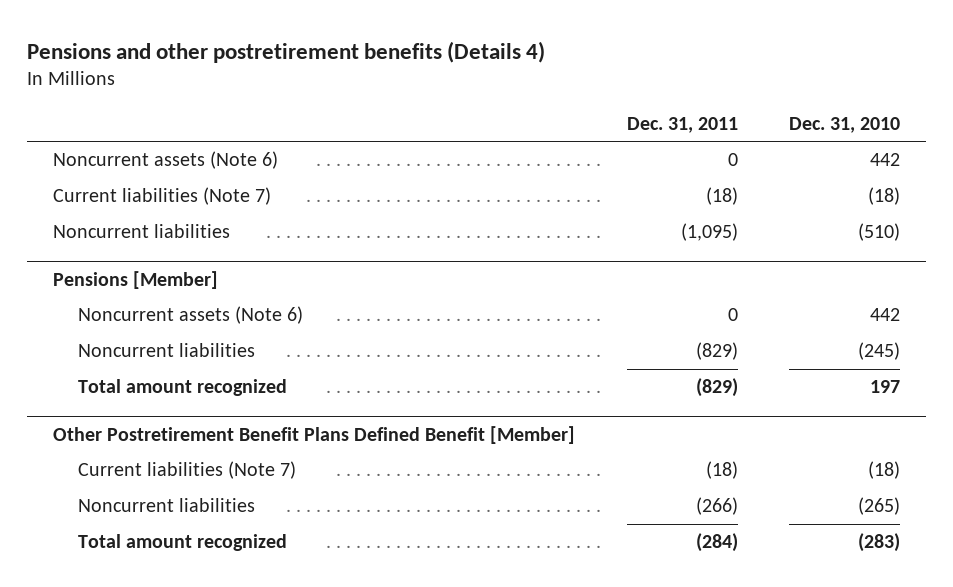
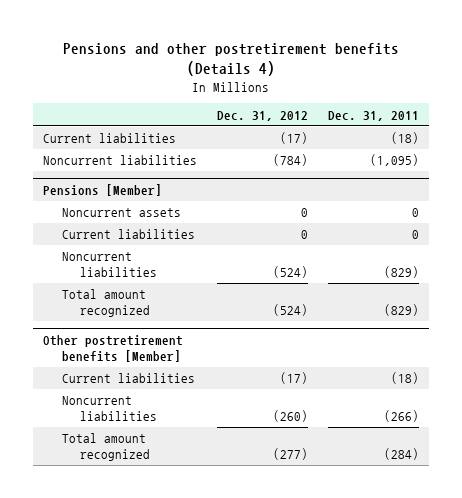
- | Dec. 31, 2011 | Dec. 31, 2010
+ | Dec. 31, 2012 | Dec. 31, 2011
- Noncurrent assets (Note 6) | 0 | 442
- Current liabilities (Note 7) | (18) | (18)
+ Current liabilities | (17) | (18)
@ Pensions [Member]
- Noncurrent assets (Note 6) | 0 | 442
+ Noncurrent assets | 0 | 0
+ Current liabilities | 0 | 0
- Other Postretirement Benefit Plans Defined Benefit [Member]
- Current liabilities (Note 7) | (18) | (18)
+ Other postretirement benefits [Member]
+ Current liabilities | (17) | (18)

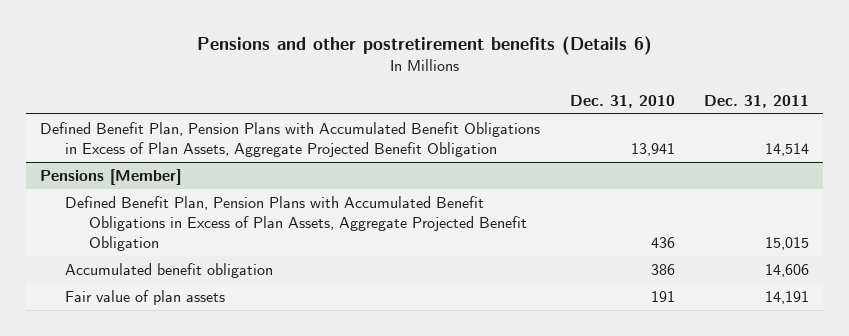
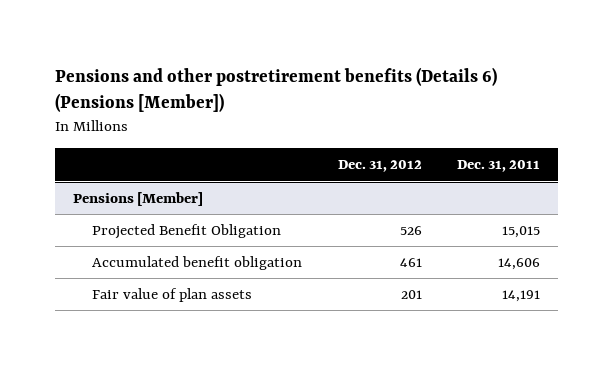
- Pensions and other postretirement benefits (Details 6)
+ Pensions and other postretirement benefits (Details 6) (Pensions [Member])
- | Dec. 31, 2010 | Dec. 31, 2011
+ | Dec. 31, 2012 | Dec. 31, 2011
- Defined Benefit Plan, Pension Plans with Accumulated Benefit Obligations in Excess of Plan Assets, Aggregate Projected Benefit Obligation | 13,941 | 14,514
@ Pensions [Member]
- Defined Benefit Plan, Pension Plans with Accumulated Benefit Obligations in Excess of Plan Assets, Aggregate Projected Benefit Obligation | 436 | 15,015
+ Projected Benefit Obligation | 526 | 15,015

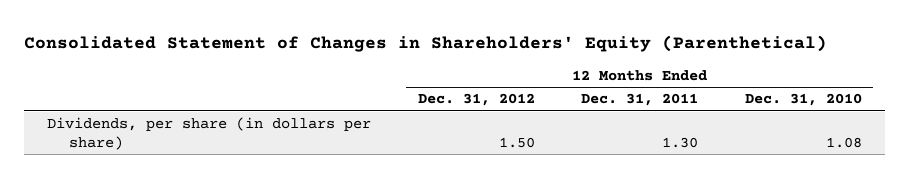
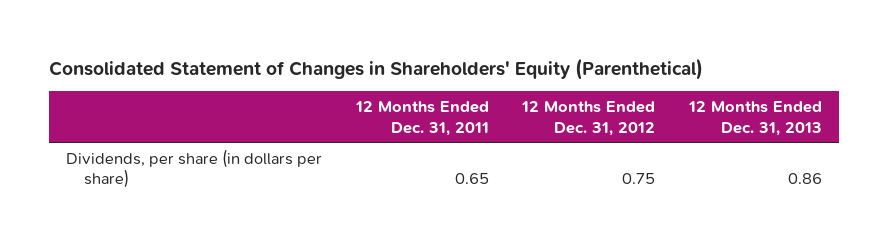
- | 12 Months Ended Dec. 31, 2012 | 12 Months Ended Dec. 31, 2011 | 12 Months Ended Dec. 31, 2010
+ | 12 Months Ended Dec. 31, 2011 | 12 Months Ended Dec. 31, 2012 | 12 Months Ended Dec. 31, 2013
- Dividends, per share (in dollars per share) | 1.50 | 1.30 | 1.08
+ Dividends, per share (in dollars per share) | 0.65 | 0.75 | 0.86

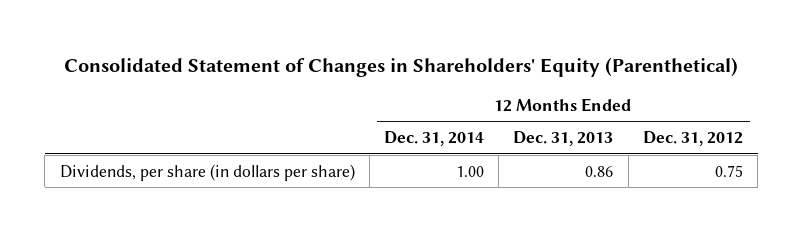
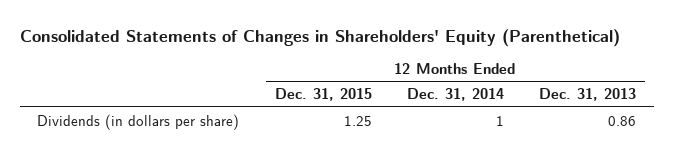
- Consolidated Statement of Changes in Shareholders' Equity (Parenthetical)
+ Consolidated Statements of Changes in Shareholders' Equity (Parenthetical)
- | 12 Months Ended Dec. 31, 2014 | 12 Months Ended Dec. 31, 2013 | 12 Months Ended Dec. 31, 2012
+ | 12 Months Ended Dec. 31, 2015 | 12 Months Ended Dec. 31, 2014 | 12 Months Ended Dec. 31, 2013
- Dividends, per share (in dollars per share) | 1.00 | 0.86 | 0.75
+ Dividends (in dollars per share) | 1.25 | 1 | 0.86

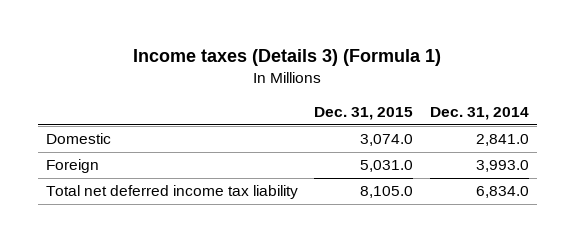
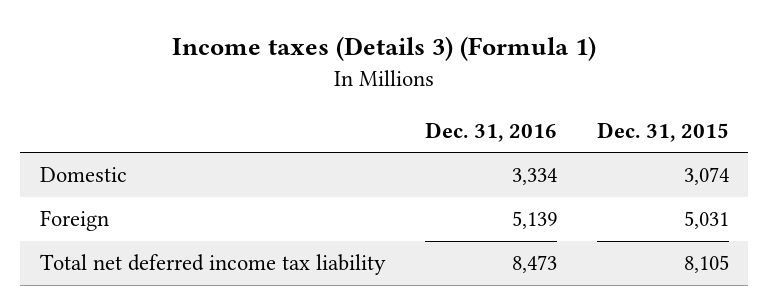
- | Dec. 31, 2015 | Dec. 31, 2014
+ | Dec. 31, 2016 | Dec. 31, 2015
- Domestic | 3,074.0 | 2,841.0
- Foreign | 5,031.0 | 3,993.0
- Total net deferred income tax liability | 8,105.0 | 6,834.0
+ Domestic | 3,334 | 3,074
+ Foreign | 5,139 | 5,031
+ Total net deferred income tax liability | 8,473 | 8,105

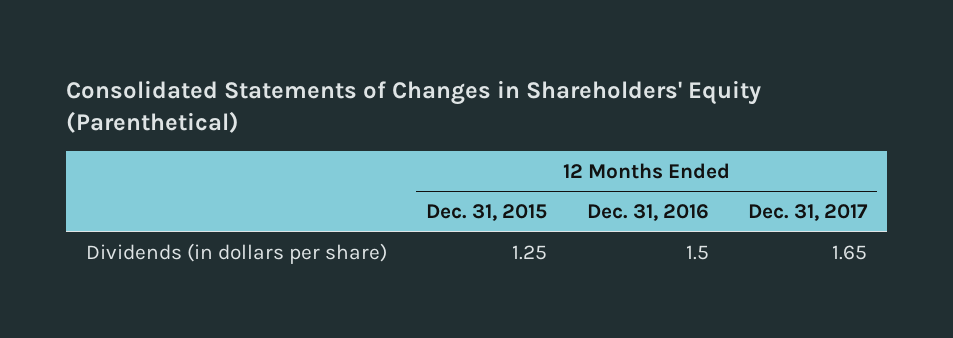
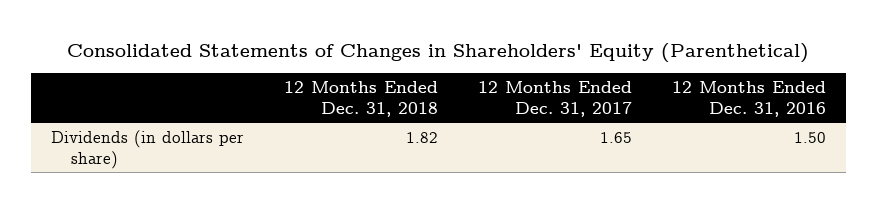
- | 12 Months Ended Dec. 31, 2015 | 12 Months Ended Dec. 31, 2016 | 12 Months Ended Dec. 31, 2017
+ | 12 Months Ended Dec. 31, 2018 | 12 Months Ended Dec. 31, 2017 | 12 Months Ended Dec. 31, 2016
- Dividends (in dollars per share) | 1.25 | 1.5 | 1.65
+ Dividends (in dollars per share) | 1.82 | 1.65 | 1.50

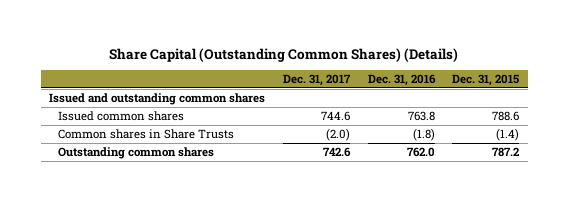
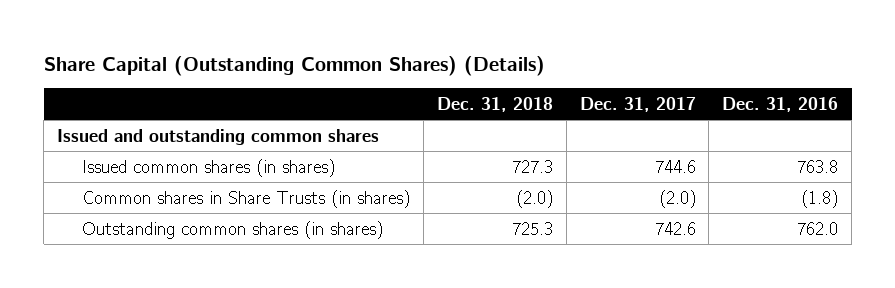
- | Dec. 31, 2017 | Dec. 31, 2016 | Dec. 31, 2015
+ | Dec. 31, 2018 | Dec. 31, 2017 | Dec. 31, 2016
- Issued common shares | 744.6 | 763.8 | 788.6
- Common shares in Share Trusts | (2.0) | (1.8) | (1.4)
- Outstanding common shares | 742.6 | 762.0 | 787.2
+ Issued common shares (in shares) | 727.3 | 744.6 | 763.8
+ Common shares in Share Trusts (in shares) | (2.0) | (2.0) | (1.8)
+ Outstanding common shares (in shares) | 725.3 | 742.6 | 762.0

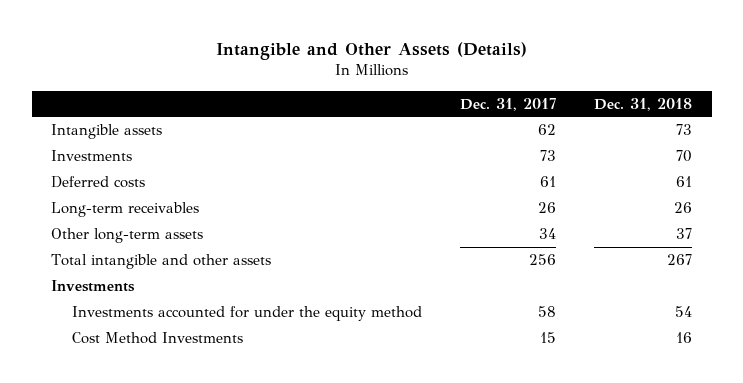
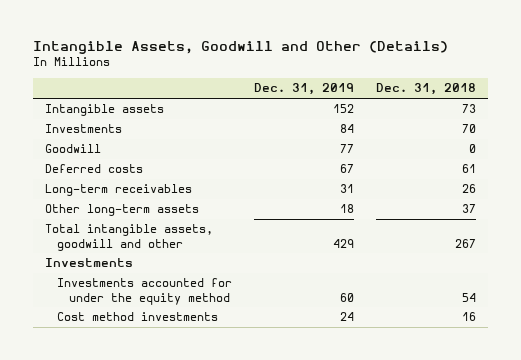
- Intangible and Other Assets (Details)
+ Intangible Assets, Goodwill and Other (Details)
- | Dec. 31, 2017 | Dec. 31, 2018
+ | Dec. 31, 2019 | Dec. 31, 2018
+ Goodwill | 77 | 0
- Total intangible and other assets | 256 | 267
+ Total intangible assets, goodwill and other | 429 | 267
- Cost Method Investments | 15 | 16
+ Cost method investments | 24 | 16

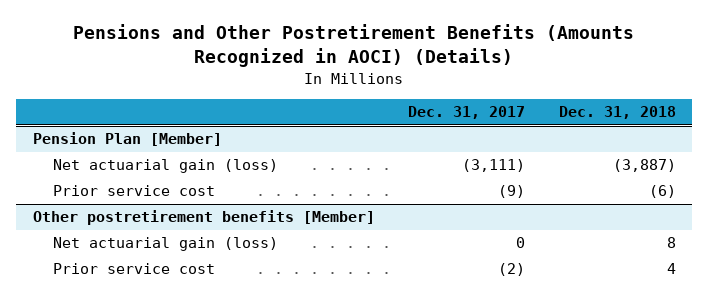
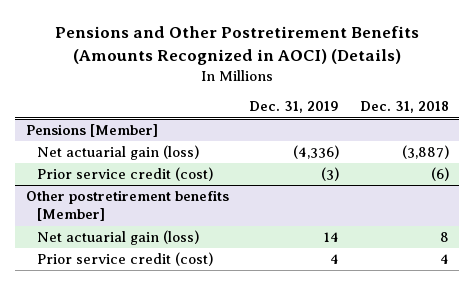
- | Dec. 31, 2017 | Dec. 31, 2018
+ | Dec. 31, 2019 | Dec. 31, 2018
- Pension Plan [Member]
+ Pensions [Member]
- Prior service cost | (9) | (6)
+ Prior service credit (cost) | (3) | (6)
@ Other postretirement benefits [Member]
- Prior service cost | (2) | 4
+ Prior service credit (cost) | 4 | 4

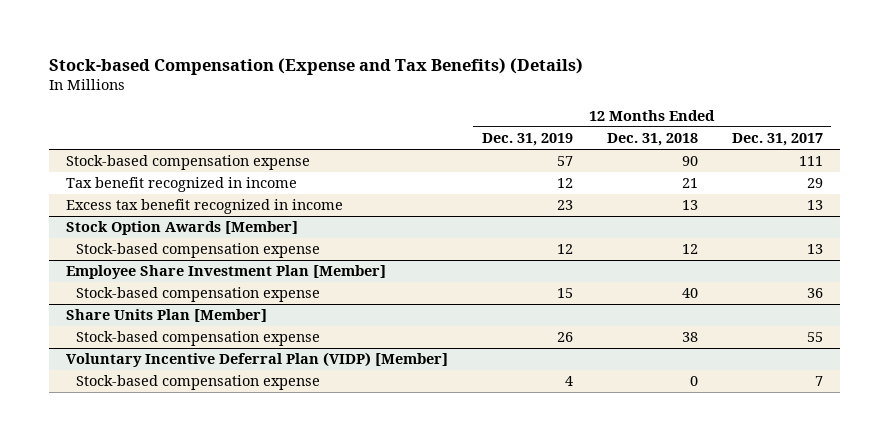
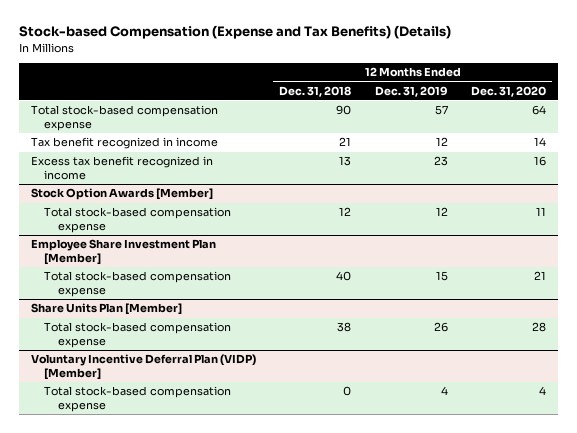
- | 12 Months Ended Dec. 31, 2019 | 12 Months Ended Dec. 31, 2018 | 12 Months Ended Dec. 31, 2017
+ | 12 Months Ended Dec. 31, 2018 | 12 Months Ended Dec. 31, 2019 | 12 Months Ended Dec. 31, 2020
- Stock-based compensation expense | 57 | 90 | 111
+ Total stock-based compensation expense | 90 | 57 | 64
@ Stock Option Awards [Member]
- Stock-based compensation expense | 12 | 12 | 13
+ Total stock-based compensation expense | 12 | 12 | 11
@ Employee Share Investment Plan [Member]
- Stock-based compensation expense | 15 | 40 | 36
+ Total stock-based compensation expense | 40 | 15 | 21
@ Share Units Plan [Member]
- Stock-based compensation expense | 26 | 38 | 55
+ Total stock-based compensation expense | 38 | 26 | 28
@ Voluntary Incentive Deferral Plan (VIDP) [Member]
- Stock-based compensation expense | 4 | 0 | 7
+ Total stock-based compensation expense | 0 | 4 | 4

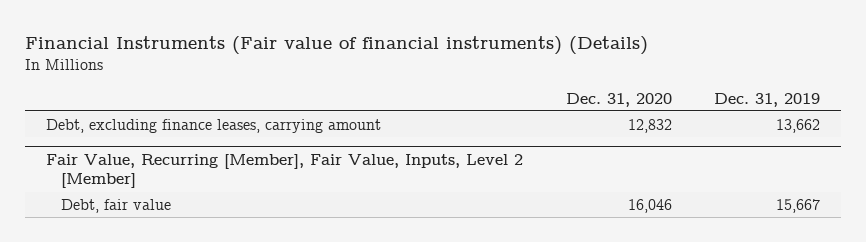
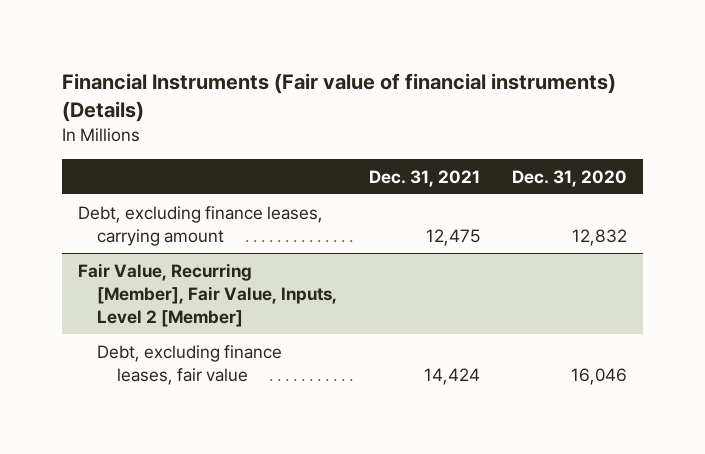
- | Dec. 31, 2020 | Dec. 31, 2019
+ | Dec. 31, 2021 | Dec. 31, 2020
@ Fair Value, Recurring [Member], Fair Value, Inputs, Level 2 [Member]
- Debt, fair value | 16,046 | 15,667
+ Debt, excluding finance leases, fair value | 14,424 | 16,046

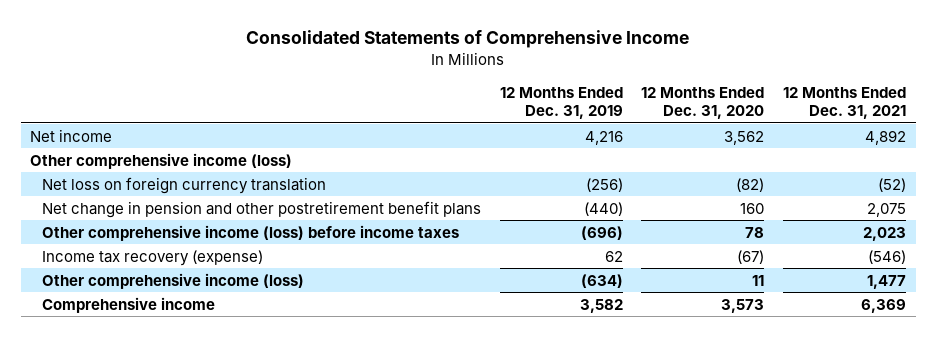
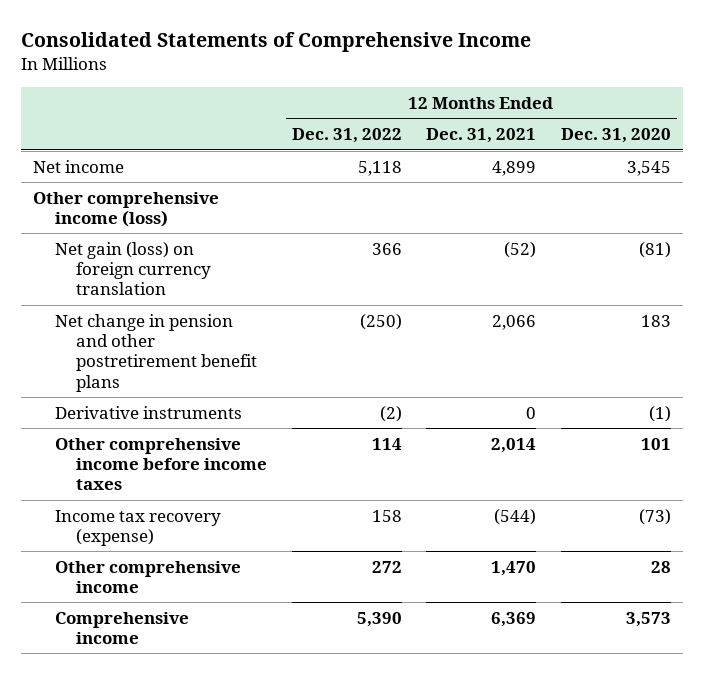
- | 12 Months Ended Dec. 31, 2019 | 12 Months Ended Dec. 31, 2020 | 12 Months Ended Dec. 31, 2021
+ | 12 Months Ended Dec. 31, 2022 | 12 Months Ended Dec. 31, 2021 | 12 Months Ended Dec. 31, 2020
- Net income | 4,216 | 3,562 | 4,892
+ Net income | 5,118 | 4,899 | 3,545
- Net loss on foreign currency translation | (256) | (82) | (52)
- Net change in pension and other postretirement benefit plans | (440) | 160 | 2,075
- Other comprehensive income (loss) before income taxes | (696) | 78 | 2,023
- Income tax recovery (expense) | 62 | (67) | (546)
- Other comprehensive income (loss) | (634) | 11 | 1,477
+ Net gain (loss) on foreign currency translation | 366 | (52) | (81)
+ Net change in pension and other postretirement benefit plans | (250) | 2,066 | 183
+ Derivative instruments | (2) | 0 | (1)
+ Other comprehensive income before income taxes | 114 | 2,014 | 101
+ Income tax recovery (expense) | 158 | (544) | (73)
+ Other comprehensive income | 272 | 1,470 | 28

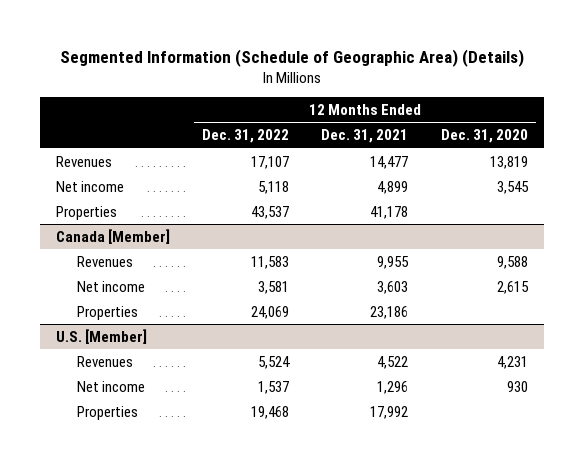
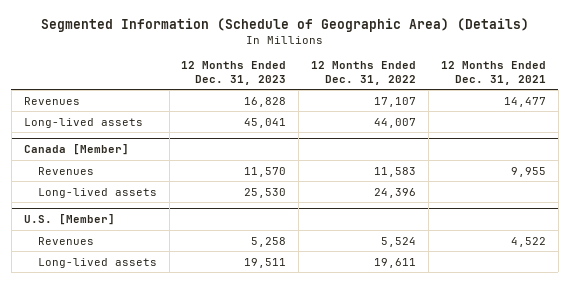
- | 12 Months Ended Dec. 31, 2022 | 12 Months Ended Dec. 31, 2021 | 12 Months Ended Dec. 31, 2020
+ | 12 Months Ended Dec. 31, 2023 | 12 Months Ended Dec. 31, 2022 | 12 Months Ended Dec. 31, 2021
- Net income | 5,118 | 4,899 | 3,545
- Properties | 43,537 | 41,178 |
+ Long-lived assets | 45,041 | 44,007 |
@ Canada [Member]
- Net income | 3,581 | 3,603 | 2,615
- Properties | 24,069 | 23,186 |
+ Long-lived assets | 25,530 | 24,396 |
@ U.S. [Member]
- Net income | 1,537 | 1,296 | 930
- Properties | 19,468 | 17,992 |
+ Long-lived assets | 19,511 | 19,611 |

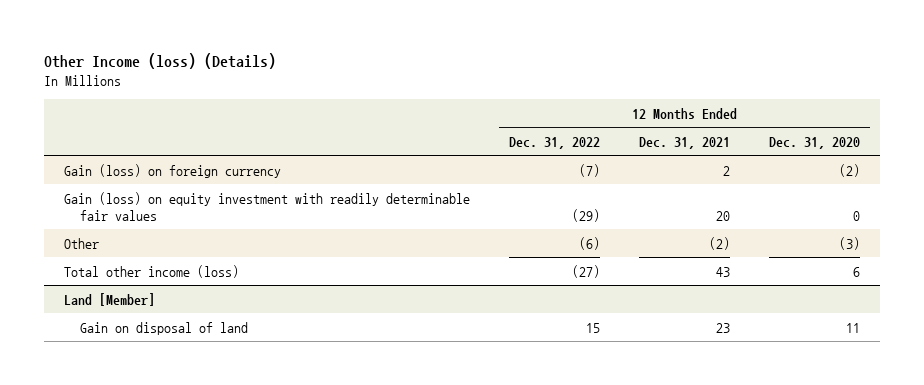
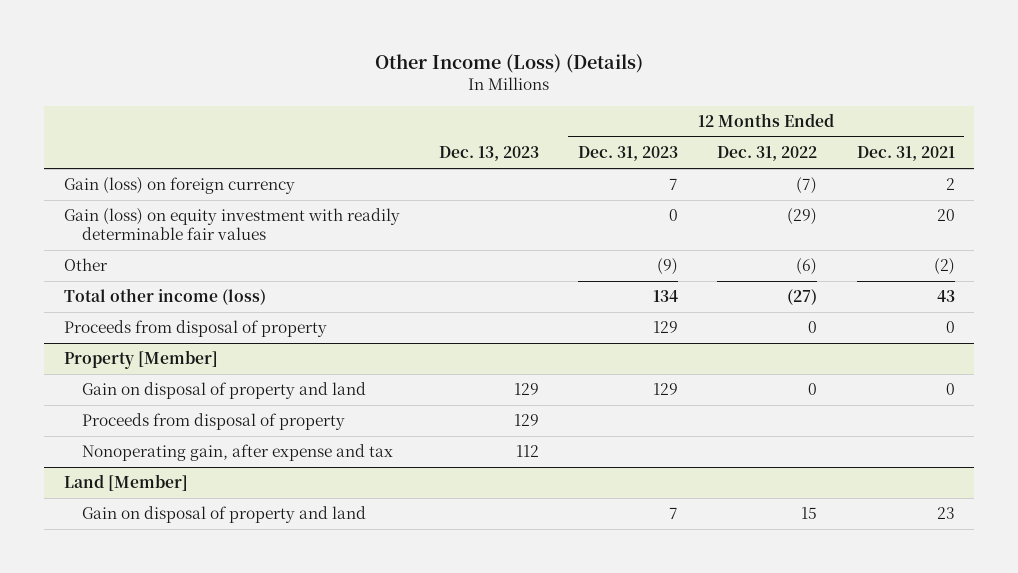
- Other Income (loss) (Details)
+ Other Income (Loss) (Details)
- | 12 Months Ended Dec. 31, 2022 | 12 Months Ended Dec. 31, 2021 | 12 Months Ended Dec. 31, 2020
+ | Dec. 13, 2023 | 12 Months Ended Dec. 31, 2023 | 12 Months Ended Dec. 31, 2022 | 12 Months Ended Dec. 31, 2021
+ Proceeds from disposal of property | | 129 | 0 | 0
+ Property [Member]
+ Gain on disposal of property and land | 129 | 129 | 0 | 0
+ Proceeds from disposal of property | 129 | | |
+ Nonoperating gain, after expense and tax | 112 | | |
@ Land [Member]
- Gain on disposal of land | 15 | 23 | 11
+ Gain on disposal of property and land | | 7 | 15 | 23

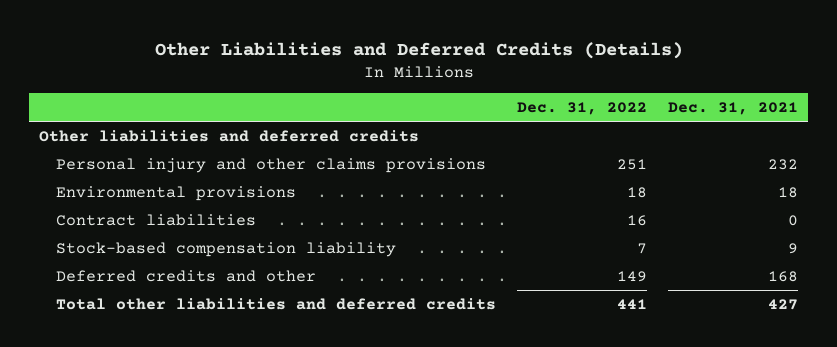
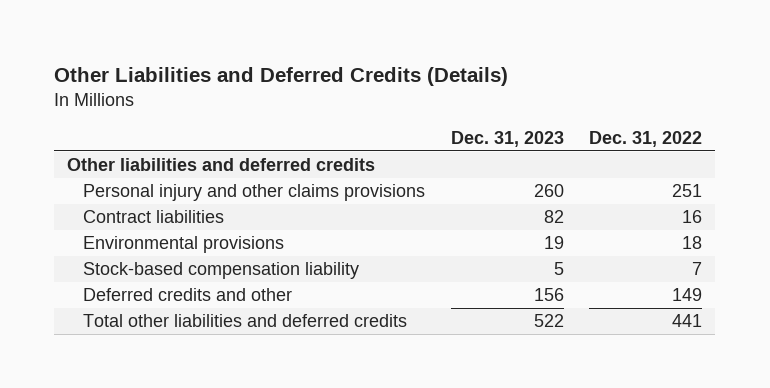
- | Dec. 31, 2022 | Dec. 31, 2021
+ | Dec. 31, 2023 | Dec. 31, 2022
moved down: Environmental provisions | 19 | 18

